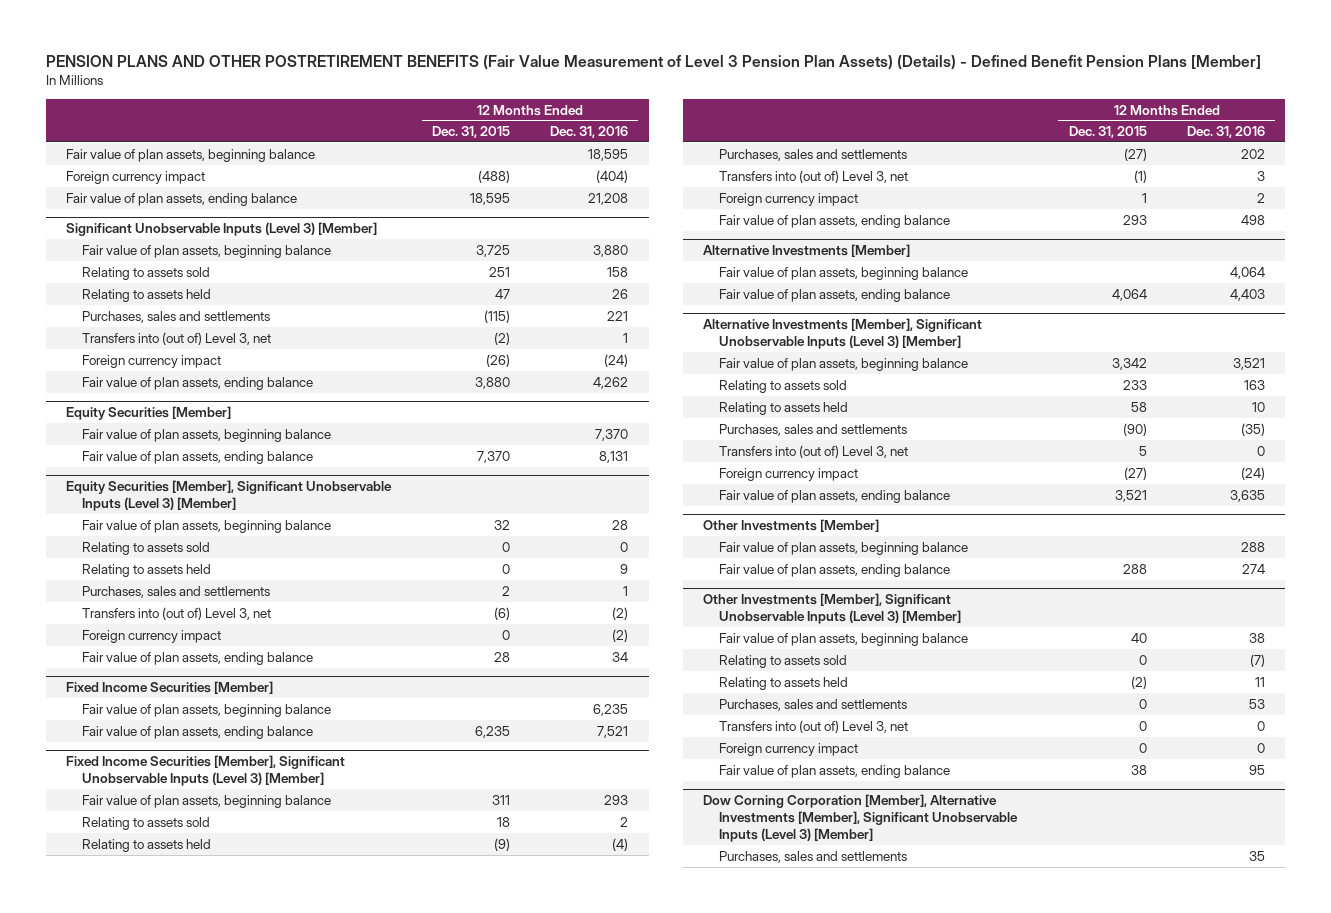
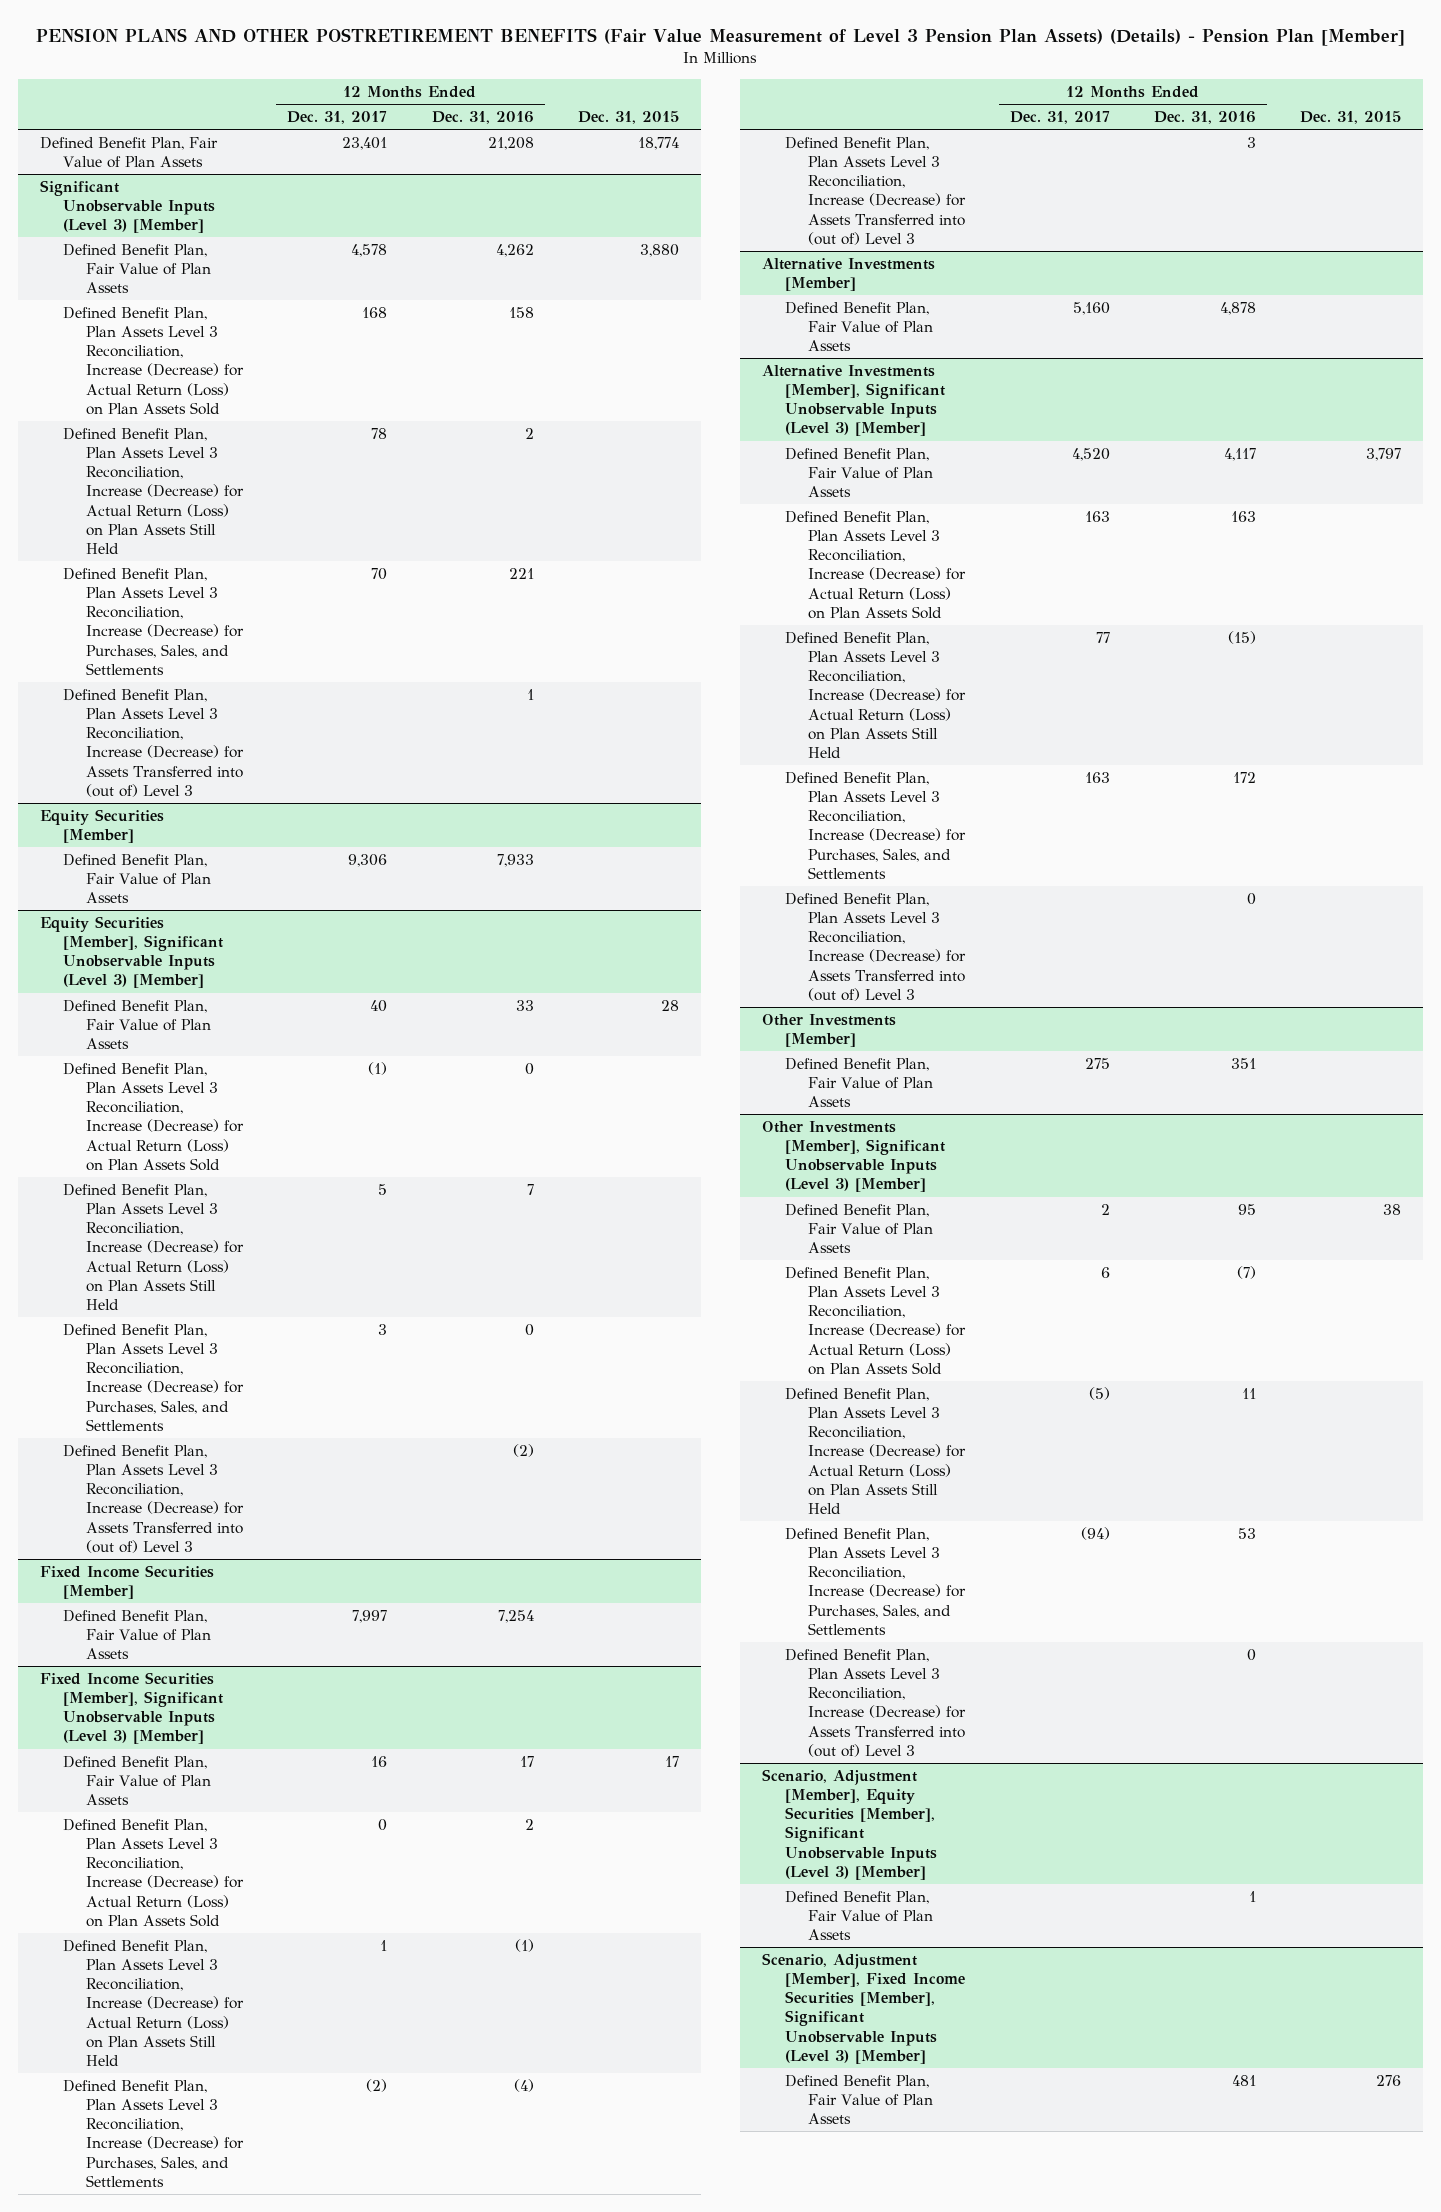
- PENSION PLANS AND OTHER POSTRETIREMENT BENEFITS (Fair Value Measurement of Level 3 Pension Plan Assets) (Details) - Defined Benefit Pension Plans [Member]
+ PENSION PLANS AND OTHER POSTRETIREMENT BENEFITS (Fair Value Measurement of Level 3 Pension Plan Assets) (Details) - Pension Plan [Member]
- | 12 Months Ended Dec. 31, 2015 | 12 Months Ended Dec. 31, 2016
+ | 12 Months Ended Dec. 31, 2017 | 12 Months Ended Dec. 31, 2016 | Dec. 31, 2015
- Fair value of plan assets, beginning balance | | 18,595
- Foreign currency impact | (488) | (404)
- Fair value of plan assets, ending balance | 18,595 | 21,208
+ Defined Benefit Plan, Fair Value of Plan Assets | 23,401 | 21,208 | 18,774
@ Significant Unobservable Inputs (Level 3) [Member]
- Fair value of plan assets, beginning balance | 3,725 | 3,880
- Relating to assets sold | 251 | 158
- Relating to assets held | 47 | 26
- Purchases, sales and settlements | (115) | 221
- Transfers into (out of) Level 3, net | (2) | 1
- Foreign currency impact | (26) | (24)
- Fair value of plan assets, ending balance | 3,880 | 4,262
+ Defined Benefit Plan, Fair Value of Plan Assets | 4,578 | 4,262 | 3,880
+ Defined Benefit Plan, Plan Assets Level 3 Reconciliation, Increase (Decrease) for Actual Return (Loss) on Plan Assets Sold | 168 | 158 |
+ Defined Benefit Plan, Plan Assets Level 3 Reconciliation, Increase (Decrease) for Actual Return (Loss) on Plan Assets Still Held | 78 | 2 |
+ Defined Benefit Plan, Plan Assets Level 3 Reconciliation, Increase (Decrease) for Purchases, Sales, and Settlements | 70 | 221 |
+ Defined Benefit Plan, Plan Assets Level 3 Reconciliation, Increase (Decrease) for Assets Transferred into (out of) Level 3 | | 1 |
@ Equity Securities [Member]
- Fair value of plan assets, beginning balance | | 7,370
- Fair value of plan assets, ending balance | 7,370 | 8,131
+ Defined Benefit Plan, Fair Value of Plan Assets | 9,306 | 7,933 |
@ Equity Securities [Member], Significant Unobservable Inputs (Level 3) [Member]
- Fair value of plan assets, beginning balance | 32 | 28
- Relating to assets sold | 0 | 0
- Relating to assets held | 0 | 9
- Purchases, sales and settlements | 2 | 1
- Transfers into (out of) Level 3, net | (6) | (2)
- Foreign currency impact | 0 | (2)
- Fair value of plan assets, ending balance | 28 | 34
+ Defined Benefit Plan, Fair Value of Plan Assets | 40 | 33 | 28
+ Defined Benefit Plan, Plan Assets Level 3 Reconciliation, Increase (Decrease) for Actual Return (Loss) on Plan Assets Sold | (1) | 0 |
+ Defined Benefit Plan, Plan Assets Level 3 Reconciliation, Increase (Decrease) for Actual Return (Loss) on Plan Assets Still Held | 5 | 7 |
+ Defined Benefit Plan, Plan Assets Level 3 Reconciliation, Increase (Decrease) for Purchases, Sales, and Settlements | 3 | 0 |
+ Defined Benefit Plan, Plan Assets Level 3 Reconciliation, Increase (Decrease) for Assets Transferred into (out of) Level 3 | | (2) |
@ Fixed Income Securities [Member]
- Fair value of plan assets, beginning balance | | 6,235
- Fair value of plan assets, ending balance | 6,235 | 7,521
+ Defined Benefit Plan, Fair Value of Plan Assets | 7,997 | 7,254 |
@ Fixed Income Securities [Member], Significant Unobservable Inputs (Level 3) [Member]
- Fair value of plan assets, beginning balance | 311 | 293
- Relating to assets sold | 18 | 2
- Relating to assets held | (9) | (4)
- Purchases, sales and settlements | (27) | 202
- Transfers into (out of) Level 3, net | (1) | 3
- Foreign currency impact | 1 | 2
- Fair value of plan assets, ending balance | 293 | 498
+ Defined Benefit Plan, Fair Value of Plan Assets | 16 | 17 | 17
+ Defined Benefit Plan, Plan Assets Level 3 Reconciliation, Increase (Decrease) for Actual Return (Loss) on Plan Assets Sold | 0 | 2 |
+ Defined Benefit Plan, Plan Assets Level 3 Reconciliation, Increase (Decrease) for Actual Return (Loss) on Plan Assets Still Held | 1 | (1) |
+ Defined Benefit Plan, Plan Assets Level 3 Reconciliation, Increase (Decrease) for Purchases, Sales, and Settlements | (2) | (4) |
+ Defined Benefit Plan, Plan Assets Level 3 Reconciliation, Increase (Decrease) for Assets Transferred into (out of) Level 3 | | 3 |
@ Alternative Investments [Member]
- Fair value of plan assets, beginning balance | | 4,064
- Fair value of plan assets, ending balance | 4,064 | 4,403
+ Defined Benefit Plan, Fair Value of Plan Assets | 5,160 | 4,878 |
@ Alternative Investments [Member], Significant Unobservable Inputs (Level 3) [Member]
- Fair value of plan assets, beginning balance | 3,342 | 3,521
- Relating to assets sold | 233 | 163
- Relating to assets held | 58 | 10
- Purchases, sales and settlements | (90) | (35)
- Transfers into (out of) Level 3, net | 5 | 0
- Foreign currency impact | (27) | (24)
- Fair value of plan assets, ending balance | 3,521 | 3,635
+ Defined Benefit Plan, Fair Value of Plan Assets | 4,520 | 4,117 | 3,797
+ Defined Benefit Plan, Plan Assets Level 3 Reconciliation, Increase (Decrease) for Actual Return (Loss) on Plan Assets Sold | 163 | 163 |
+ Defined Benefit Plan, Plan Assets Level 3 Reconciliation, Increase (Decrease) for Actual Return (Loss) on Plan Assets Still Held | 77 | (15) |
+ Defined Benefit Plan, Plan Assets Level 3 Reconciliation, Increase (Decrease) for Purchases, Sales, and Settlements | 163 | 172 |
+ Defined Benefit Plan, Plan Assets Level 3 Reconciliation, Increase (Decrease) for Assets Transferred into (out of) Level 3 | | 0 |
@ Other Investments [Member]
- Fair value of plan assets, beginning balance | | 288
- Fair value of plan assets, ending balance | 288 | 274
+ Defined Benefit Plan, Fair Value of Plan Assets | 275 | 351 |
@ Other Investments [Member], Significant Unobservable Inputs (Level 3) [Member]
- Fair value of plan assets, beginning balance | 40 | 38
- Relating to assets sold | 0 | (7)
- Relating to assets held | (2) | 11
- Purchases, sales and settlements | 0 | 53
- Transfers into (out of) Level 3, net | 0 | 0
- Foreign currency impact | 0 | 0
- Fair value of plan assets, ending balance | 38 | 95
- Dow Corning Corporation [Member], Alternative Investments [Member], Significant Unobservable Inputs (Level 3) [Member]
- Purchases, sales and settlements | | 35
@ Other Investments [Member], Significant Unobservable Inputs (Level 3) [Member]
+ Defined Benefit Plan, Fair Value of Plan Assets | 2 | 95 | 38
+ Defined Benefit Plan, Plan Assets Level 3 Reconciliation, Increase (Decrease) for Actual Return (Loss) on Plan Assets Sold | 6 | (7) |
+ Defined Benefit Plan, Plan Assets Level 3 Reconciliation, Increase (Decrease) for Actual Return (Loss) on Plan Assets Still Held | (5) | 11 |
+ Defined Benefit Plan, Plan Assets Level 3 Reconciliation, Increase (Decrease) for Purchases, Sales, and Settlements | (94) | 53 |
+ Defined Benefit Plan, Plan Assets Level 3 Reconciliation, Increase (Decrease) for Assets Transferred into (out of) Level 3 | | 0 |
+ Scenario, Adjustment [Member], Equity Securities [Member], Significant Unobservable Inputs (Level 3) [Member]
+ Defined Benefit Plan, Fair Value of Plan Assets | | 1 |
+ Scenario, Adjustment [Member], Fixed Income Securities [Member], Significant Unobservable Inputs (Level 3) [Member]
+ Defined Benefit Plan, Fair Value of Plan Assets | | 481 | 276

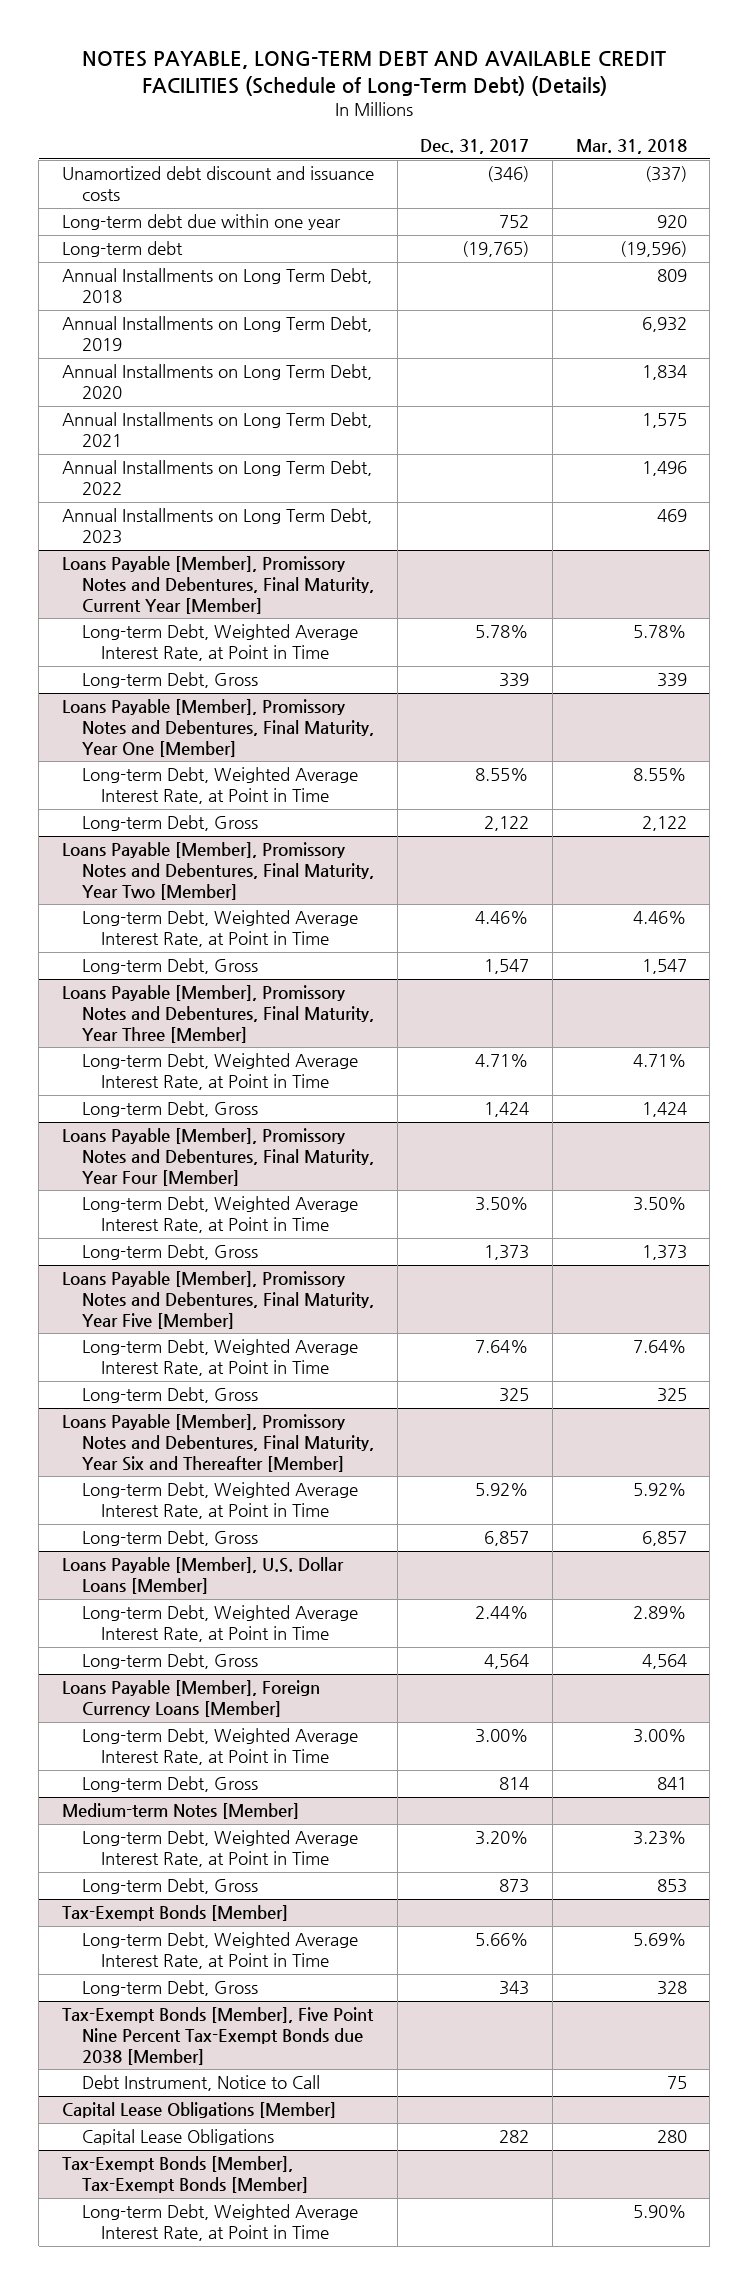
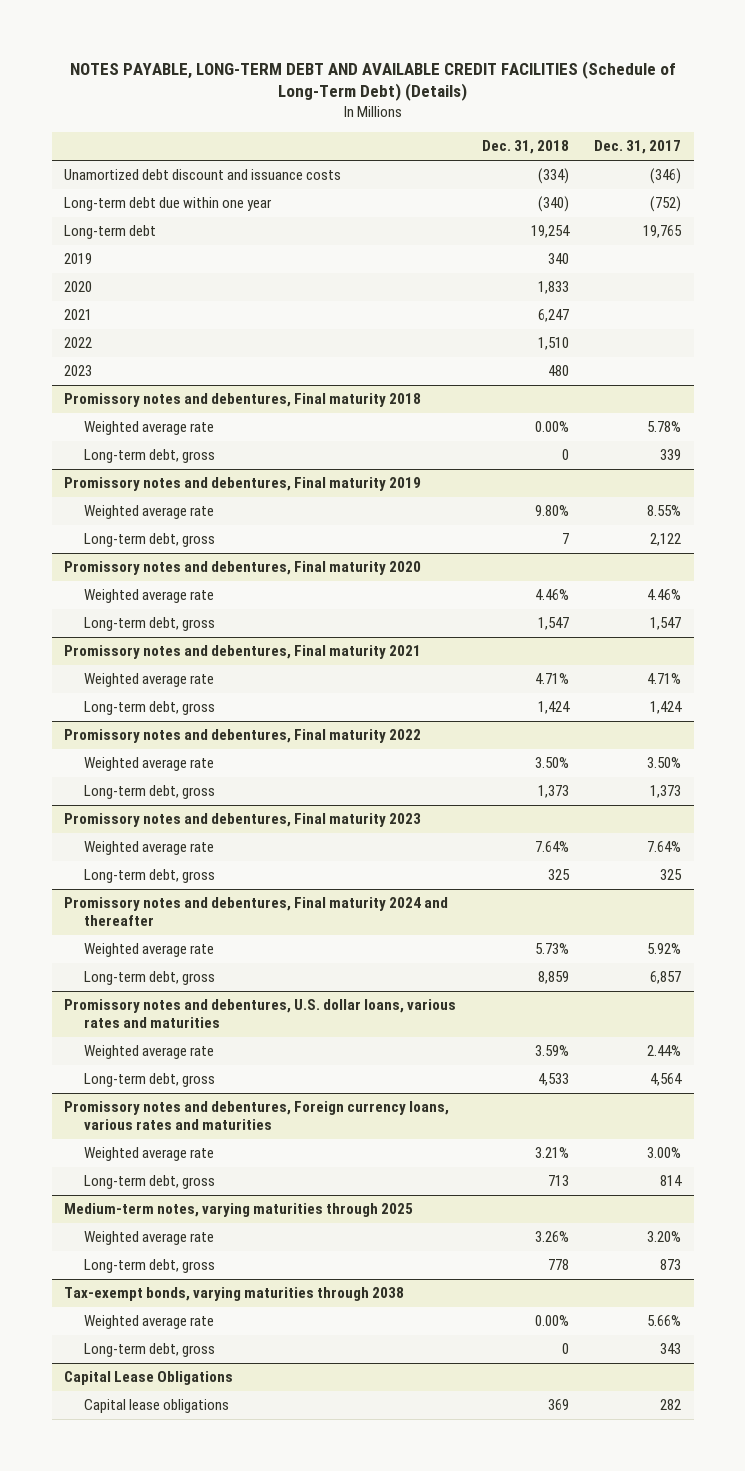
- | Dec. 31, 2017 | Mar. 31, 2018
+ | Dec. 31, 2018 | Dec. 31, 2017
- Long-term debt due within one year | 752 | 920
- Long-term debt | (19,765) | (19,596)
- Annual Installments on Long Term Debt, 2018 | | 809
- Annual Installments on Long Term Debt, 2019 | | 6,932
- Annual Installments on Long Term Debt, 2020 | | 1,834
- Annual Installments on Long Term Debt, 2021 | | 1,575
- Annual Installments on Long Term Debt, 2022 | | 1,496
- Annual Installments on Long Term Debt, 2023 | | 469
- Loans Payable [Member], Promissory Notes and Debentures, Final Maturity, Current Year [Member]
- Long-term Debt, Weighted Average Interest Rate, at Point in Time | 5.78% | 5.78%
- Long-term Debt, Gross | 339 | 339
- Loans Payable [Member], Promissory Notes and Debentures, Final Maturity, Year One [Member]
- Long-term Debt, Weighted Average Interest Rate, at Point in Time | 8.55% | 8.55%
- Long-term Debt, Gross | 2,122 | 2,122
- Loans Payable [Member], Promissory Notes and Debentures, Final Maturity, Year Two [Member]
- Long-term Debt, Weighted Average Interest Rate, at Point in Time | 4.46% | 4.46%
- Long-term Debt, Gross | 1,547 | 1,547
- Loans Payable [Member], Promissory Notes and Debentures, Final Maturity, Year Three [Member]
- Long-term Debt, Weighted Average Interest Rate, at Point in Time | 4.71% | 4.71%
- Long-term Debt, Gross | 1,424 | 1,424
- Loans Payable [Member], Promissory Notes and Debentures, Final Maturity, Year Four [Member]
- Long-term Debt, Weighted Average Interest Rate, at Point in Time | 3.50% | 3.50%
- Long-term Debt, Gross | 1,373 | 1,373
- Loans Payable [Member], Promissory Notes and Debentures, Final Maturity, Year Five [Member]
- Long-term Debt, Weighted Average Interest Rate, at Point in Time | 7.64% | 7.64%
- Long-term Debt, Gross | 325 | 325
- Loans Payable [Member], Promissory Notes and Debentures, Final Maturity, Year Six and Thereafter [Member]
- Long-term Debt, Weighted Average Interest Rate, at Point in Time | 5.92% | 5.92%
- Long-term Debt, Gross | 6,857 | 6,857
- Loans Payable [Member], U.S. Dollar Loans [Member]
- Long-term Debt, Weighted Average Interest Rate, at Point in Time | 2.44% | 2.89%
- Long-term Debt, Gross | 4,564 | 4,564
- Loans Payable [Member], Foreign Currency Loans [Member]
- Long-term Debt, Weighted Average Interest Rate, at Point in Time | 3.00% | 3.00%
- Long-term Debt, Gross | 814 | 841
- Medium-term Notes [Member]
- Long-term Debt, Weighted Average Interest Rate, at Point in Time | 3.20% | 3.23%
- Long-term Debt, Gross | 873 | 853
- Tax-Exempt Bonds [Member]
- Long-term Debt, Weighted Average Interest Rate, at Point in Time | 5.66% | 5.69%
- Long-term Debt, Gross | 343 | 328
- Tax-Exempt Bonds [Member], Five Point Nine Percent Tax-Exempt Bonds due 2038 [Member]
- Debt Instrument, Notice to Call | | 75
- Capital Lease Obligations [Member]
- Capital Lease Obligations | 282 | 280
- Tax-Exempt Bonds [Member], Tax-Exempt Bonds [Member]
- Long-term Debt, Weighted Average Interest Rate, at Point in Time | | 5.90%
+ Long-term debt due within one year | (340) | (752)
+ Long-term debt | 19,254 | 19,765
+ 2019 | 340 |
+ 2020 | 1,833 |
+ 2021 | 6,247 |
+ 2022 | 1,510 |
+ 2023 | 480 |
+ Promissory notes and debentures, Final maturity 2018
+ Weighted average rate | 0.00% | 5.78%
+ Long-term debt, gross | 0 | 339
+ Promissory notes and debentures, Final maturity 2019
+ Weighted average rate | 9.80% | 8.55%
+ Long-term debt, gross | 7 | 2,122
+ Promissory notes and debentures, Final maturity 2020
+ Weighted average rate | 4.46% | 4.46%
+ Long-term debt, gross | 1,547 | 1,547
+ Promissory notes and debentures, Final maturity 2021
+ Weighted average rate | 4.71% | 4.71%
+ Long-term debt, gross | 1,424 | 1,424
+ Promissory notes and debentures, Final maturity 2022
+ Weighted average rate | 3.50% | 3.50%
+ Long-term debt, gross | 1,373 | 1,373
+ Promissory notes and debentures, Final maturity 2023
+ Weighted average rate | 7.64% | 7.64%
+ Long-term debt, gross | 325 | 325
+ Promissory notes and debentures, Final maturity 2024 and thereafter
+ Weighted average rate | 5.73% | 5.92%
+ Long-term debt, gross | 8,859 | 6,857
+ Promissory notes and debentures, U.S. dollar loans, various rates and maturities
+ Weighted average rate | 3.59% | 2.44%
+ Long-term debt, gross | 4,533 | 4,564
+ Promissory notes and debentures, Foreign currency loans, various rates and maturities
+ Weighted average rate | 3.21% | 3.00%
+ Long-term debt, gross | 713 | 814
+ Medium-term notes, varying maturities through 2025
+ Weighted average rate | 3.26% | 3.20%
+ Long-term debt, gross | 778 | 873
+ Tax-exempt bonds, varying maturities through 2038
+ Weighted average rate | 0.00% | 5.66%
+ Long-term debt, gross | 0 | 343
+ Capital Lease Obligations
+ Capital lease obligations | 369 | 282

